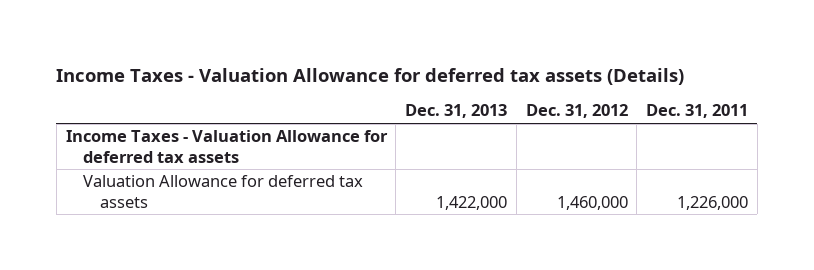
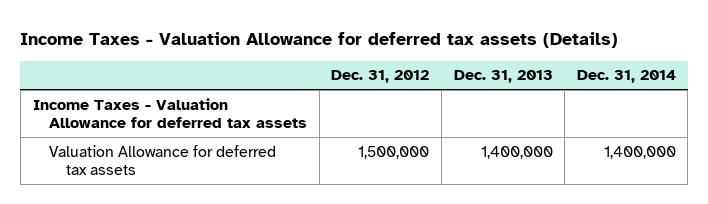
- | Dec. 31, 2013 | Dec. 31, 2012 | Dec. 31, 2011
+ | Dec. 31, 2012 | Dec. 31, 2013 | Dec. 31, 2014
- Valuation Allowance for deferred tax assets | 1,422,000 | 1,460,000 | 1,226,000
+ Valuation Allowance for deferred tax assets | 1,500,000 | 1,400,000 | 1,400,000

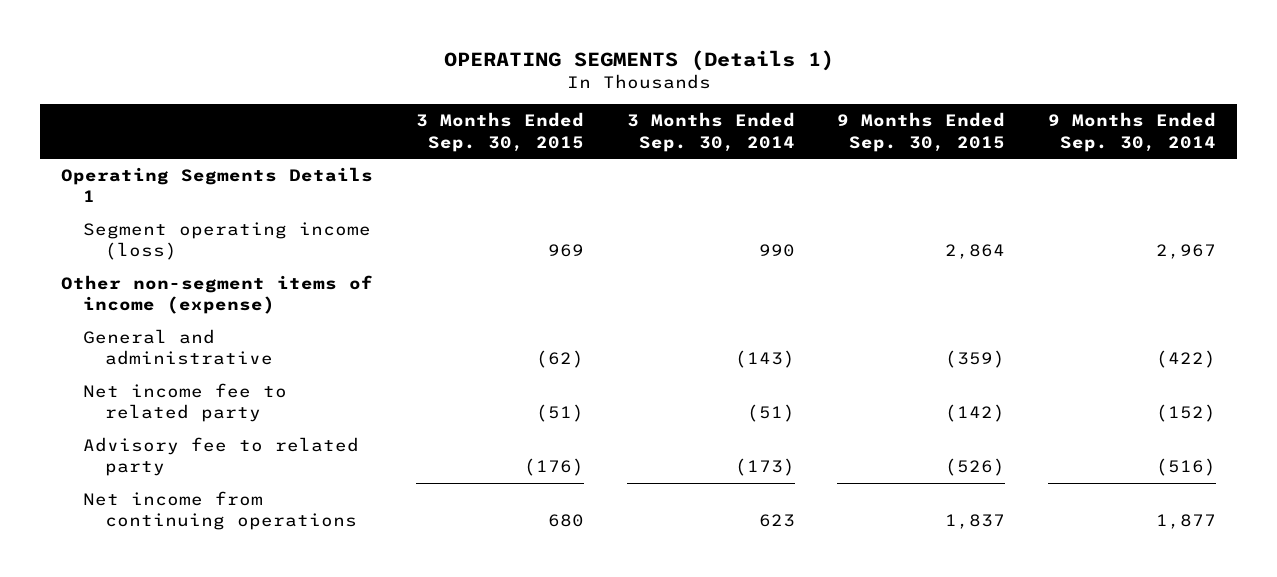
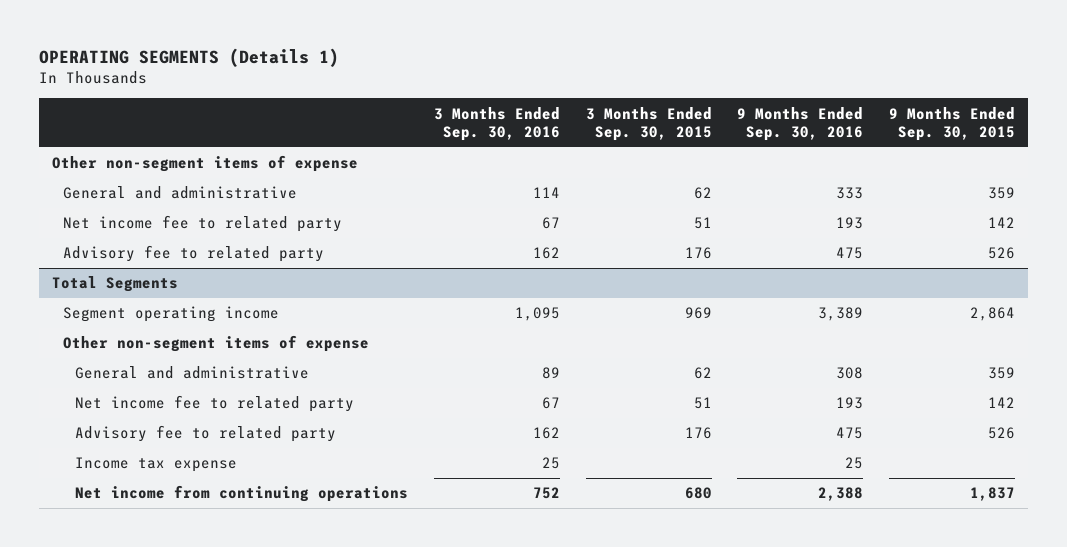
- | 3 Months Ended Sep. 30, 2015 | 3 Months Ended Sep. 30, 2014 | 9 Months Ended Sep. 30, 2015 | 9 Months Ended Sep. 30, 2014
+ | 3 Months Ended Sep. 30, 2016 | 3 Months Ended Sep. 30, 2015 | 9 Months Ended Sep. 30, 2016 | 9 Months Ended Sep. 30, 2015
- Operating Segments Details 1
- Segment operating income (loss) | 969 | 990 | 2,864 | 2,967
- Other non-segment items of income (expense)
- General and administrative | (62) | (143) | (359) | (422)
- Net income fee to related party | (51) | (51) | (142) | (152)
- Advisory fee to related party | (176) | (173) | (526) | (516)
+ Other non-segment items of expense
+ General and administrative | 114 | 62 | 333 | 359
+ Net income fee to related party | 67 | 51 | 193 | 142
+ Advisory fee to related party | 162 | 176 | 475 | 526
+ Total Segments
+ Segment operating income | 1,095 | 969 | 3,389 | 2,864
+ Other non-segment items of expense
+ General and administrative | 89 | 62 | 308 | 359
+ Net income fee to related party | 67 | 51 | 193 | 142
+ Advisory fee to related party | 162 | 176 | 475 | 526
+ Income tax expense | 25 | | 25 |

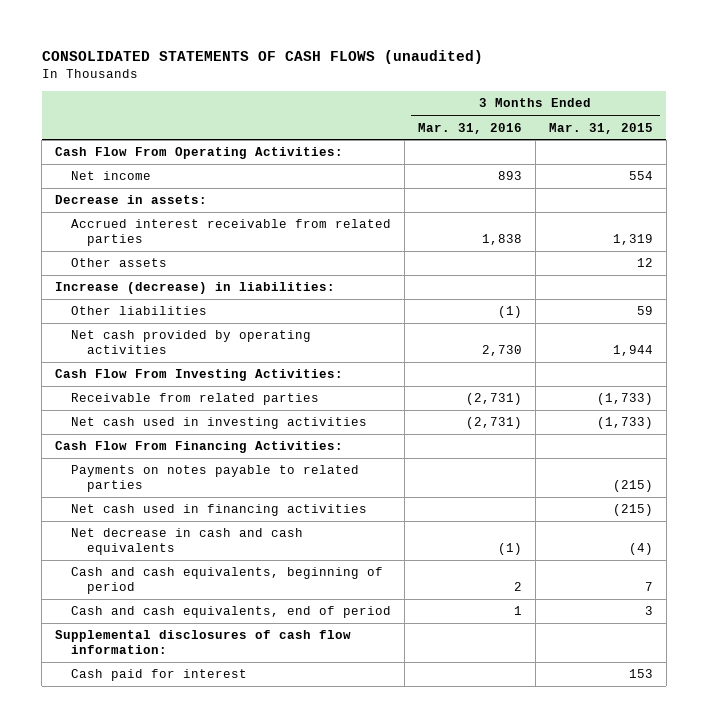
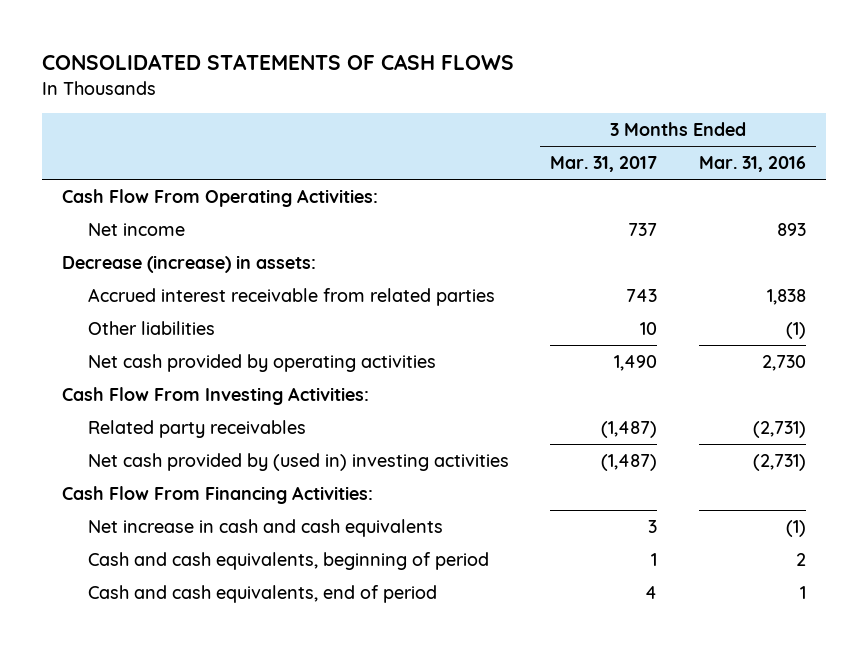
- CONSOLIDATED STATEMENTS OF CASH FLOWS (unaudited)
+ CONSOLIDATED STATEMENTS OF CASH FLOWS
- | 3 Months Ended Mar. 31, 2016 | 3 Months Ended Mar. 31, 2015
+ | 3 Months Ended Mar. 31, 2017 | 3 Months Ended Mar. 31, 2016
- Decrease in assets:
+ Decrease (increase) in assets:
- Other assets | | 12
- Increase (decrease) in liabilities:
- Receivable from related parties | (2,731) | (1,733)
- Net cash used in investing activities | (2,731) | (1,733)
+ Related party receivables | (1,487) | (2,731)
+ Net cash provided by (used in) investing activities | (1,487) | (2,731)
- Payments on notes payable to related parties | | (215)
- Net cash used in financing activities | | (215)
- Net decrease in cash and cash equivalents | (1) | (4)
+ Net increase in cash and cash equivalents | 3 | (1)
- Supplemental disclosures of cash flow information:
- Cash paid for interest | | 153

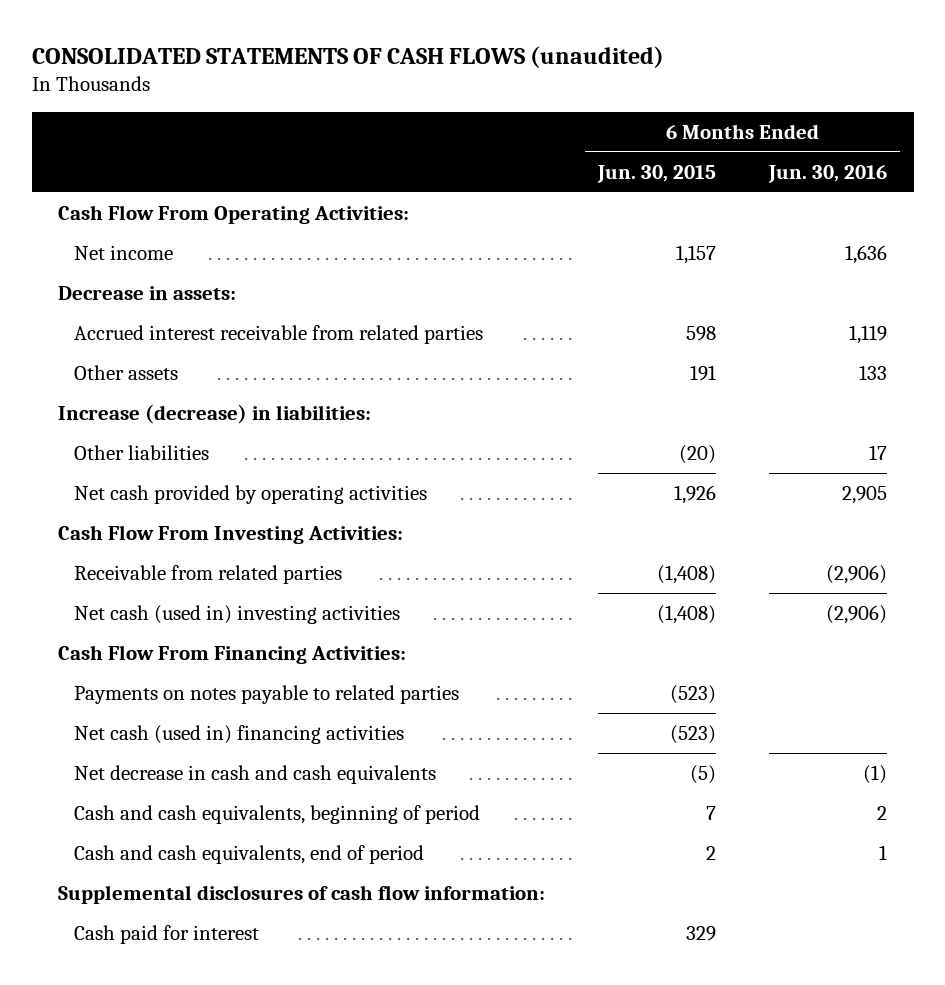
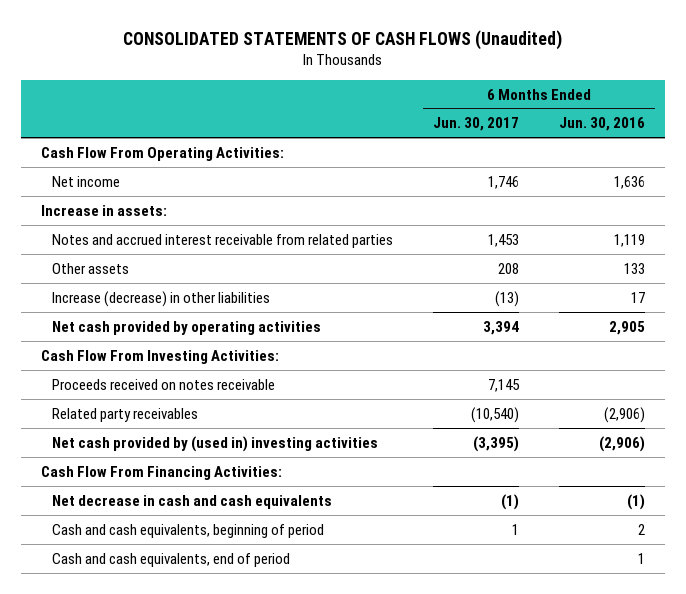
- CONSOLIDATED STATEMENTS OF CASH FLOWS (unaudited)
+ CONSOLIDATED STATEMENTS OF CASH FLOWS (Unaudited)
- | 6 Months Ended Jun. 30, 2015 | 6 Months Ended Jun. 30, 2016
+ | 6 Months Ended Jun. 30, 2017 | 6 Months Ended Jun. 30, 2016
- Decrease in assets:
- Accrued interest receivable from related parties | 598 | 1,119
+ Increase in assets:
+ Notes and accrued interest receivable from related parties | 1,453 | 1,119
- Increase (decrease) in liabilities:
- Other liabilities | (20) | 17
+ Increase (decrease) in other liabilities | (13) | 17
- Receivable from related parties | (1,408) | (2,906)
- Net cash (used in) investing activities | (1,408) | (2,906)
+ Proceeds received on notes receivable | 7,145 |
+ Related party receivables | (10,540) | (2,906)
+ Net cash provided by (used in) investing activities | (3,395) | (2,906)
- Payments on notes payable to related parties | (523) |
- Net cash (used in) financing activities | (523) |
- Supplemental disclosures of cash flow information:
- Cash paid for interest | 329 |

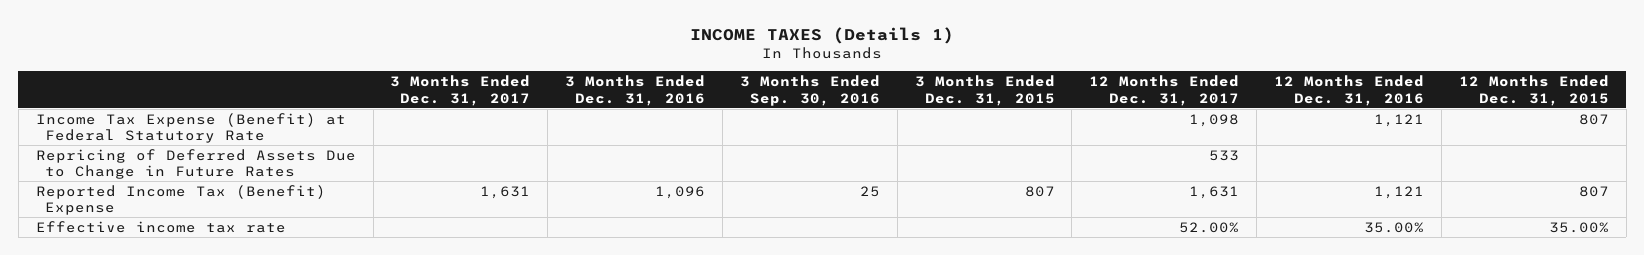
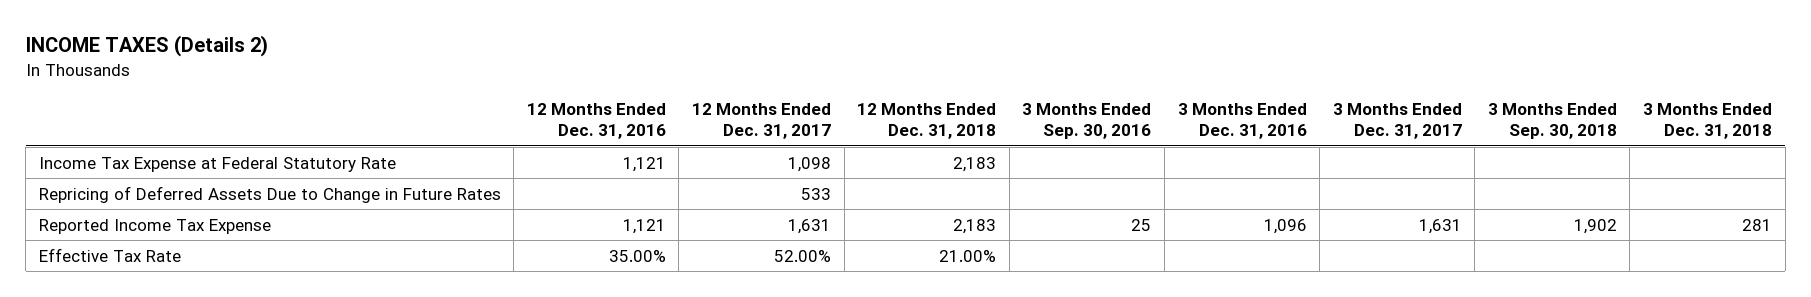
- INCOME TAXES (Details 1)
+ INCOME TAXES (Details 2)
- | 3 Months Ended Dec. 31, 2017 | 3 Months Ended Dec. 31, 2016 | 3 Months Ended Sep. 30, 2016 | 3 Months Ended Dec. 31, 2015 | 12 Months Ended Dec. 31, 2017 | 12 Months Ended Dec. 31, 2016 | 12 Months Ended Dec. 31, 2015
+ | 12 Months Ended Dec. 31, 2016 | 12 Months Ended Dec. 31, 2017 | 12 Months Ended Dec. 31, 2018 | 3 Months Ended Sep. 30, 2016 | 3 Months Ended Dec. 31, 2016 | 3 Months Ended Dec. 31, 2017 | 3 Months Ended Sep. 30, 2018 | 3 Months Ended Dec. 31, 2018
- Income Tax Expense (Benefit) at Federal Statutory Rate | | | | | 1,098 | 1,121 | 807
+ Income Tax Expense at Federal Statutory Rate | 1,121 | 1,098 | 2,183 | | | | |
- Reported Income Tax (Benefit) Expense | 1,631 | 1,096 | 25 | 807 | 1,631 | 1,121 | 807
- Effective income tax rate | | | | | 52.00% | 35.00% | 35.00%
+ Reported Income Tax Expense | 1,121 | 1,631 | 2,183 | 25 | 1,096 | 1,631 | 1,902 | 281
+ Effective Tax Rate | 35.00% | 52.00% | 21.00% | | | | |

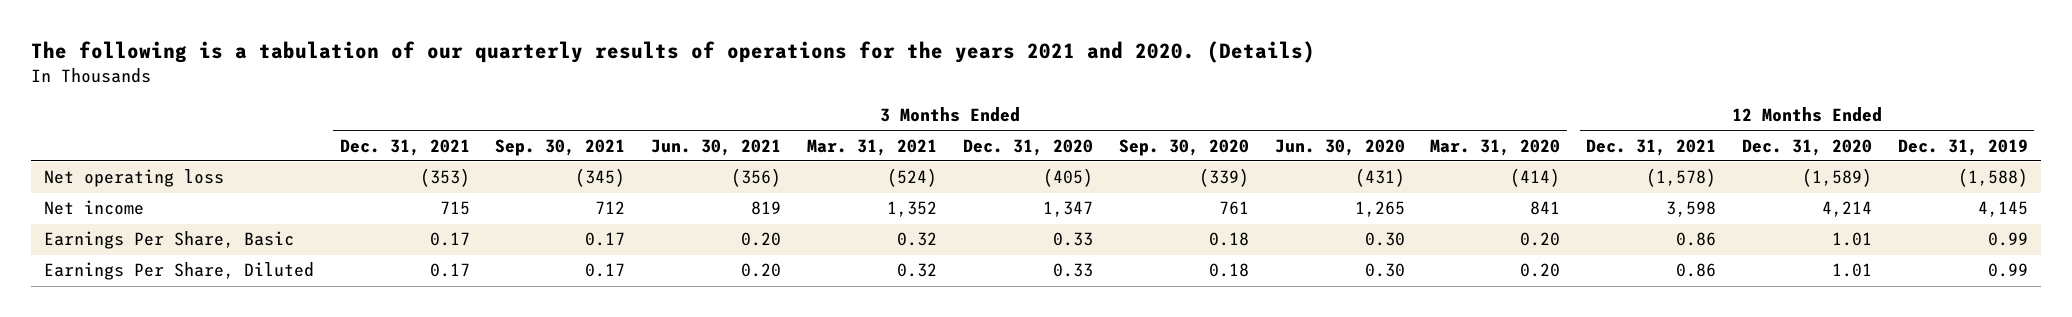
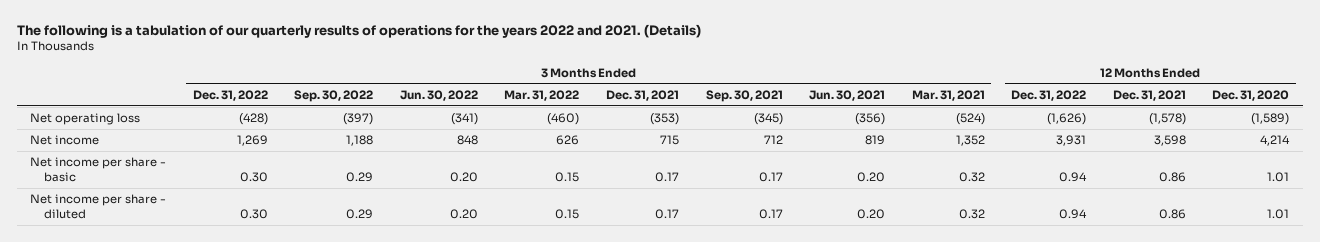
- The following is a tabulation of our quarterly results of operations for the years 2021 and 2020. (Details)
+ The following is a tabulation of our quarterly results of operations for the years 2022 and 2021. (Details)
- | 3 Months Ended Dec. 31, 2021 | 3 Months Ended Sep. 30, 2021 | 3 Months Ended Jun. 30, 2021 | 3 Months Ended Mar. 31, 2021 | 3 Months Ended Dec. 31, 2020 | 3 Months Ended Sep. 30, 2020 | 3 Months Ended Jun. 30, 2020 | 3 Months Ended Mar. 31, 2020 | 12 Months Ended Dec. 31, 2021 | 12 Months Ended Dec. 31, 2020 | 12 Months Ended Dec. 31, 2019
+ | 3 Months Ended Dec. 31, 2022 | 3 Months Ended Sep. 30, 2022 | 3 Months Ended Jun. 30, 2022 | 3 Months Ended Mar. 31, 2022 | 3 Months Ended Dec. 31, 2021 | 3 Months Ended Sep. 30, 2021 | 3 Months Ended Jun. 30, 2021 | 3 Months Ended Mar. 31, 2021 | 12 Months Ended Dec. 31, 2022 | 12 Months Ended Dec. 31, 2021 | 12 Months Ended Dec. 31, 2020
- Earnings Per Share, Basic | 0.17 | 0.17 | 0.20 | 0.32 | 0.33 | 0.18 | 0.30 | 0.20 | 0.86 | 1.01 | 0.99
- Earnings Per Share, Diluted | 0.17 | 0.17 | 0.20 | 0.32 | 0.33 | 0.18 | 0.30 | 0.20 | 0.86 | 1.01 | 0.99
+ Net income per share - basic | 0.30 | 0.29 | 0.20 | 0.15 | 0.17 | 0.17 | 0.20 | 0.32 | 0.94 | 0.86 | 1.01
+ Net income per share - diluted | 0.30 | 0.29 | 0.20 | 0.15 | 0.17 | 0.17 | 0.20 | 0.32 | 0.94 | 0.86 | 1.01

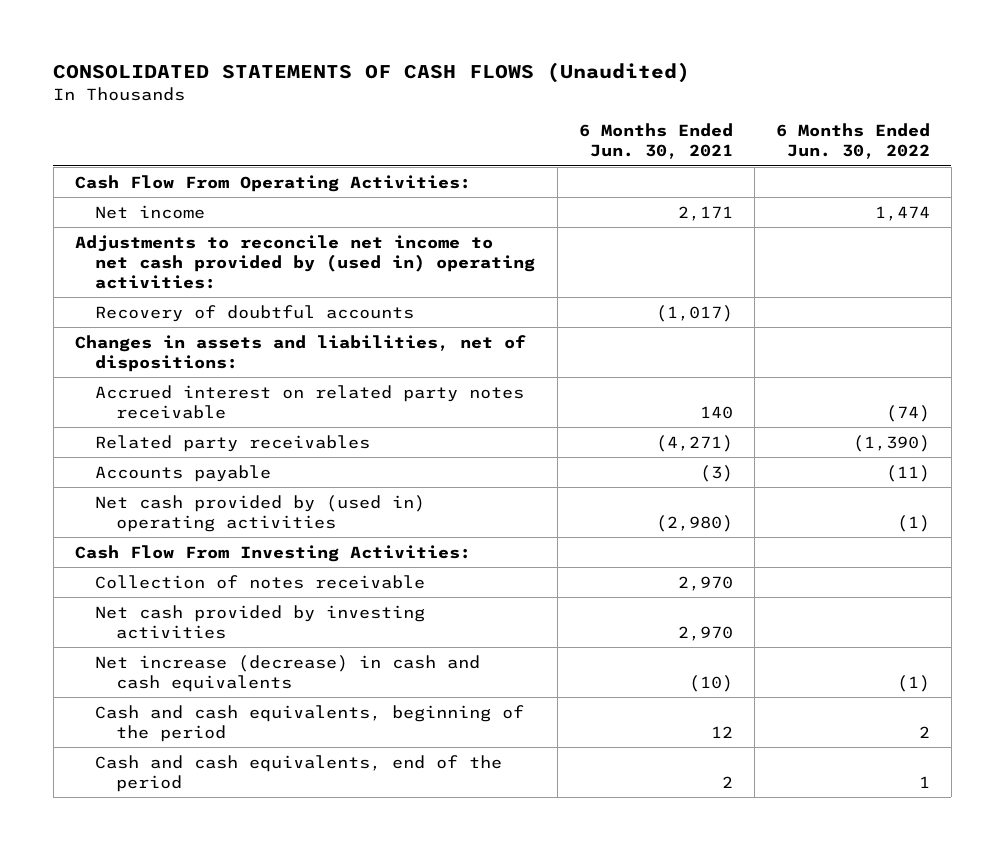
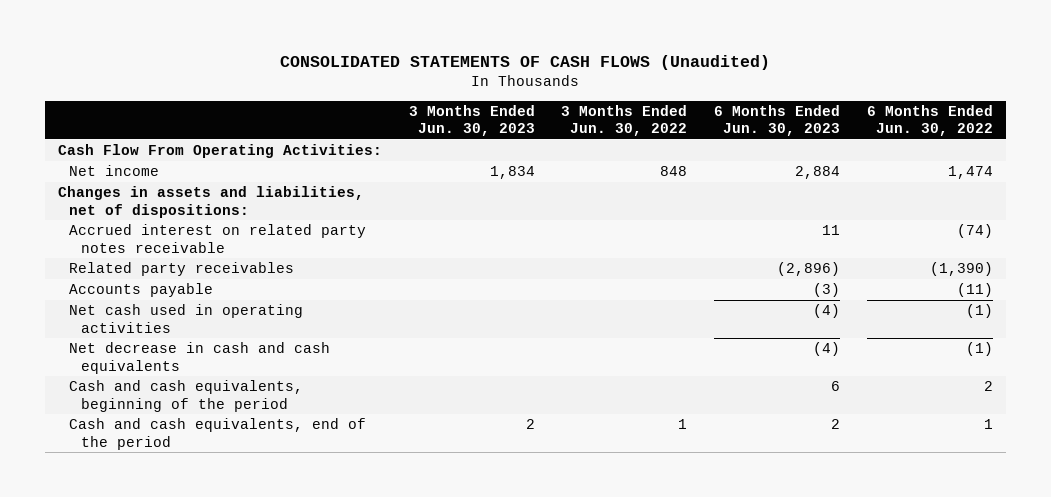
- | 6 Months Ended Jun. 30, 2021 | 6 Months Ended Jun. 30, 2022
+ | 3 Months Ended Jun. 30, 2023 | 3 Months Ended Jun. 30, 2022 | 6 Months Ended Jun. 30, 2023 | 6 Months Ended Jun. 30, 2022
- Adjustments to reconcile net income to net cash provided by (used in) operating activities:
- Recovery of doubtful accounts | (1,017) |
- Net cash provided by (used in) operating activities | (2,980) | (1)
- Cash Flow From Investing Activities:
- Collection of notes receivable | 2,970 |
- Net cash provided by investing activities | 2,970 |
- Net increase (decrease) in cash and cash equivalents | (10) | (1)
+ Net cash used in operating activities | | | (4) | (1)
+ Net decrease in cash and cash equivalents | | | (4) | (1)

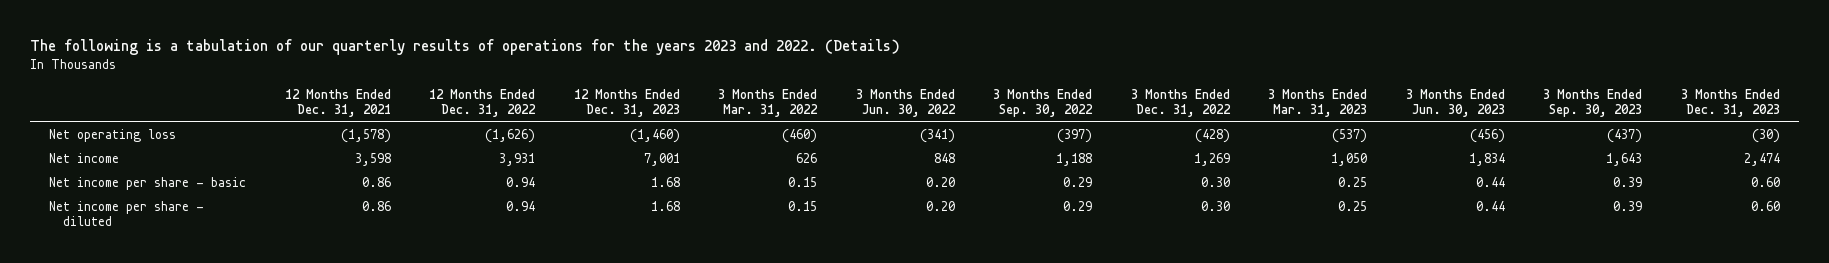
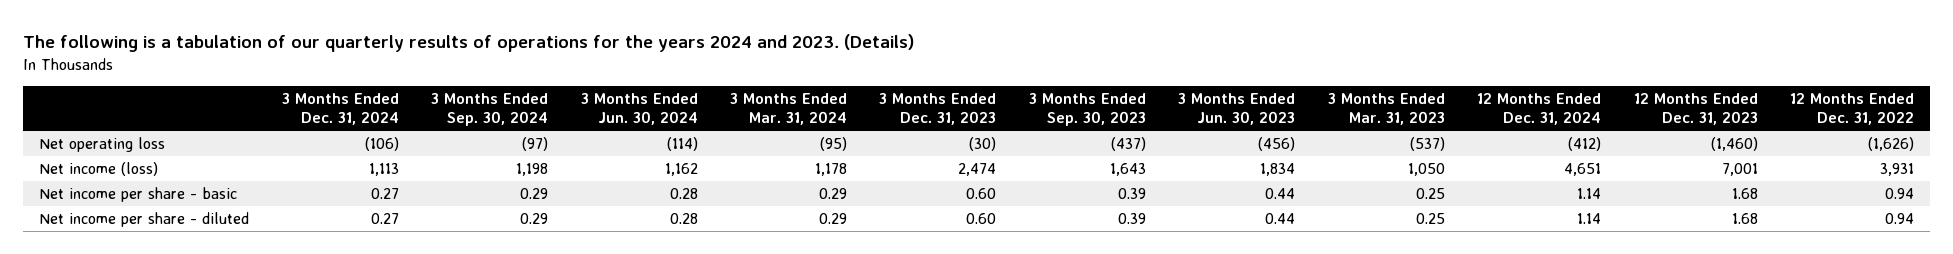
- The following is a tabulation of our quarterly results of operations for the years 2023 and 2022. (Details)
+ The following is a tabulation of our quarterly results of operations for the years 2024 and 2023. (Details)
- | 12 Months Ended Dec. 31, 2021 | 12 Months Ended Dec. 31, 2022 | 12 Months Ended Dec. 31, 2023 | 3 Months Ended Mar. 31, 2022 | 3 Months Ended Jun. 30, 2022 | 3 Months Ended Sep. 30, 2022 | 3 Months Ended Dec. 31, 2022 | 3 Months Ended Mar. 31, 2023 | 3 Months Ended Jun. 30, 2023 | 3 Months Ended Sep. 30, 2023 | 3 Months Ended Dec. 31, 2023
+ | 3 Months Ended Dec. 31, 2024 | 3 Months Ended Sep. 30, 2024 | 3 Months Ended Jun. 30, 2024 | 3 Months Ended Mar. 31, 2024 | 3 Months Ended Dec. 31, 2023 | 3 Months Ended Sep. 30, 2023 | 3 Months Ended Jun. 30, 2023 | 3 Months Ended Mar. 31, 2023 | 12 Months Ended Dec. 31, 2024 | 12 Months Ended Dec. 31, 2023 | 12 Months Ended Dec. 31, 2022
- Net income | 3,598 | 3,931 | 7,001 | 626 | 848 | 1,188 | 1,269 | 1,050 | 1,834 | 1,643 | 2,474
+ Net income (loss) | 1,113 | 1,198 | 1,162 | 1,178 | 2,474 | 1,643 | 1,834 | 1,050 | 4,651 | 7,001 | 3,931

